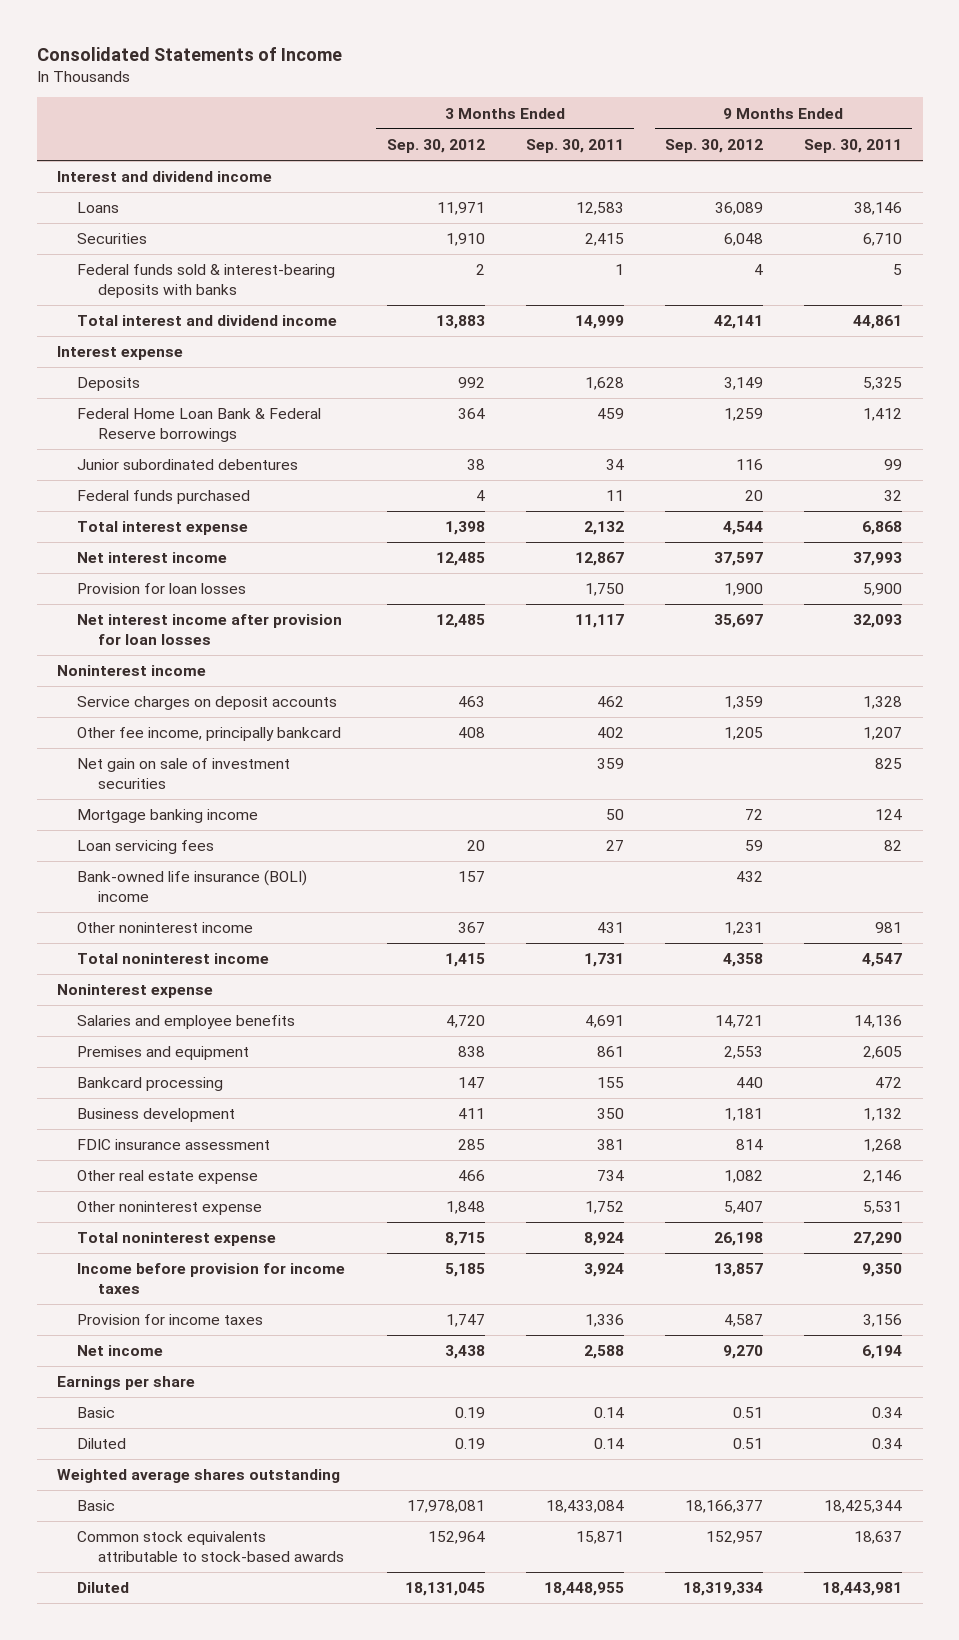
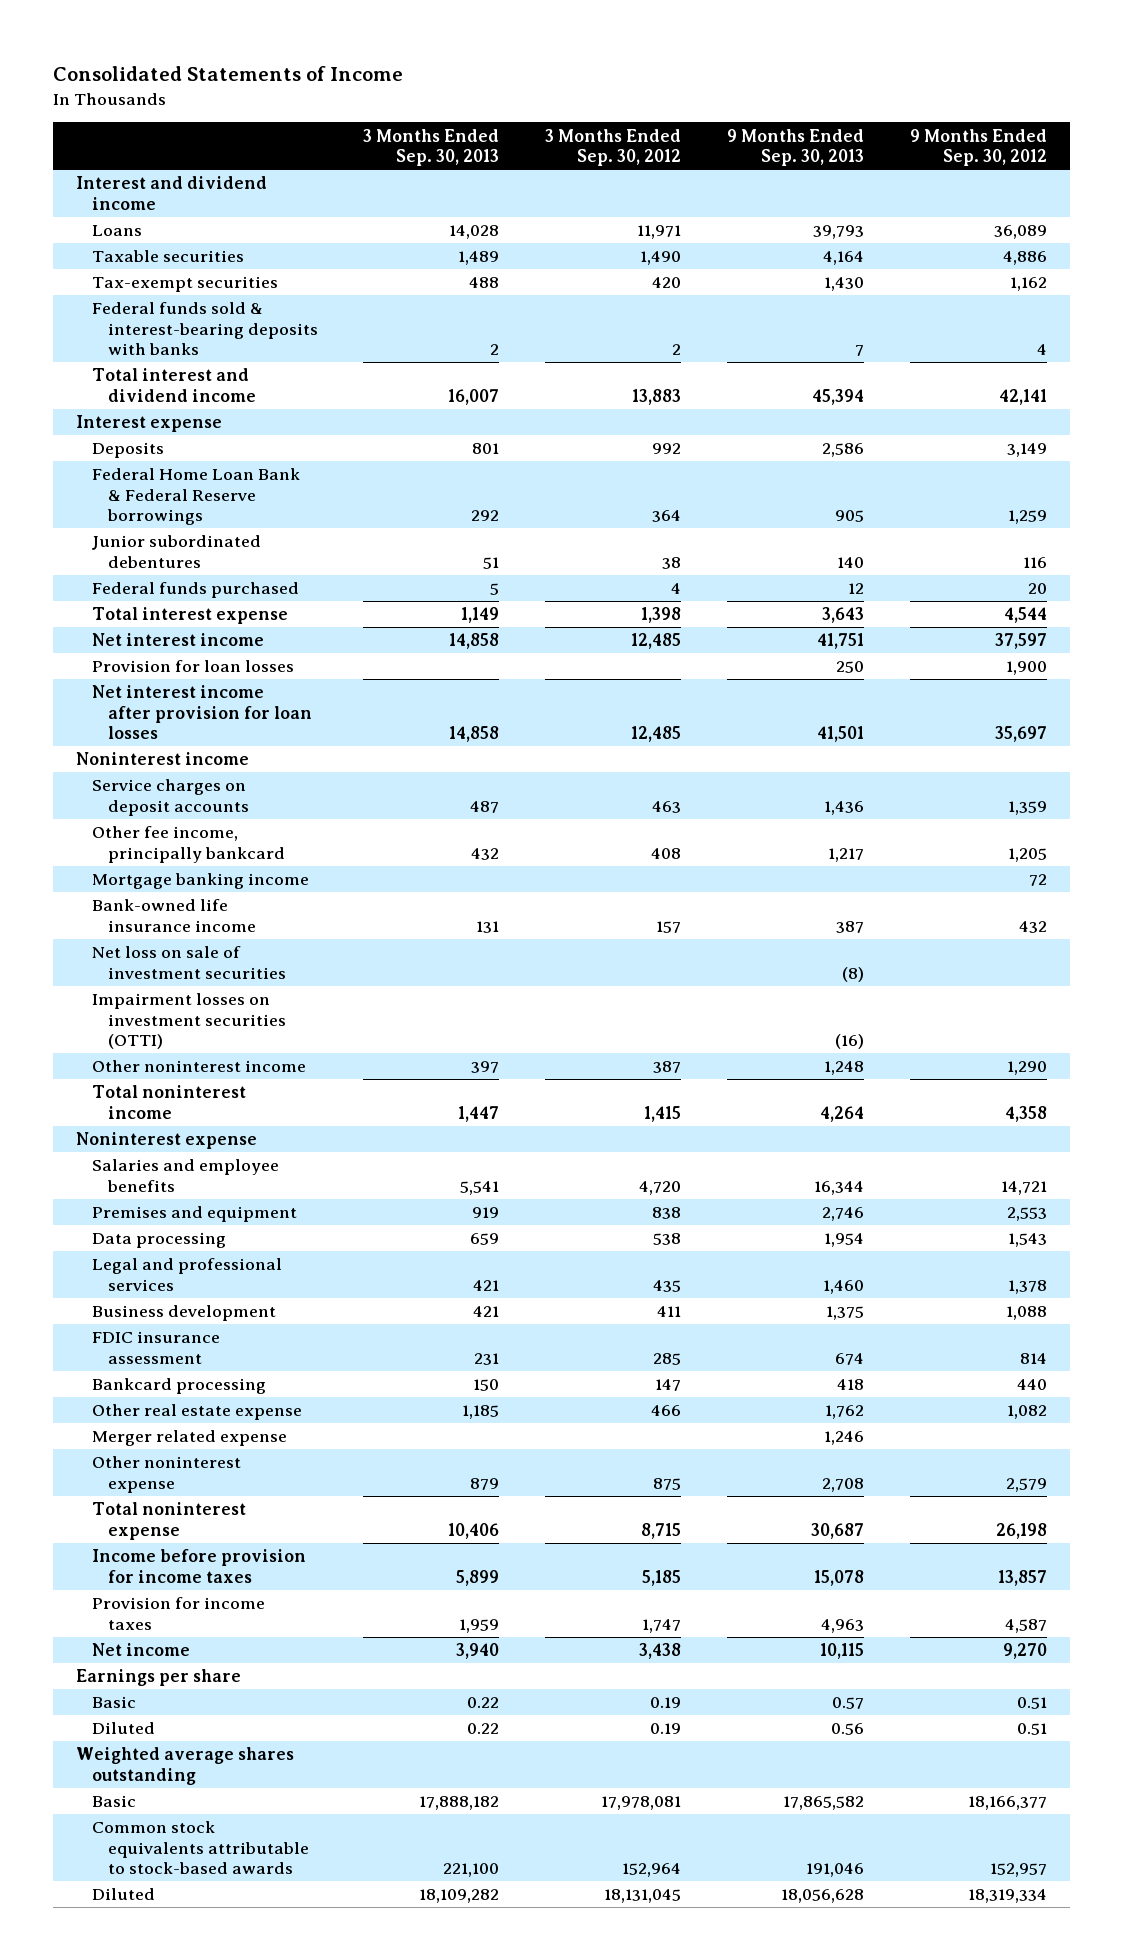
- | 3 Months Ended Sep. 30, 2012 | 3 Months Ended Sep. 30, 2011 | 9 Months Ended Sep. 30, 2012 | 9 Months Ended Sep. 30, 2011
+ | 3 Months Ended Sep. 30, 2013 | 3 Months Ended Sep. 30, 2012 | 9 Months Ended Sep. 30, 2013 | 9 Months Ended Sep. 30, 2012
- Securities | 1,910 | 2,415 | 6,048 | 6,710
+ Taxable securities | 1,489 | 1,490 | 4,164 | 4,886
+ Tax-exempt securities | 488 | 420 | 1,430 | 1,162
- Net gain on sale of investment securities | | 359 | | 825
- Loan servicing fees | 20 | 27 | 59 | 82
- Bank-owned life insurance (BOLI) income | 157 | | 432 |
- Other noninterest income | 367 | 431 | 1,231 | 981
+ Bank-owned life insurance income | 131 | 157 | 387 | 432
+ Net loss on sale of investment securities | | | (8) |
+ Impairment losses on investment securities (OTTI) | | | (16) |
+ Other noninterest income | 397 | 387 | 1,248 | 1,290
- Business development | 411 | 350 | 1,181 | 1,132
+ Data processing | 659 | 538 | 1,954 | 1,543
+ Legal and professional services | 421 | 435 | 1,460 | 1,378
+ Business development | 421 | 411 | 1,375 | 1,088
moved down: Bankcard processing | 150 | 147 | 418 | 440
- Other noninterest expense | 1,848 | 1,752 | 5,407 | 5,531
+ Merger related expense | | | 1,246 |
+ Other noninterest expense | 879 | 875 | 2,708 | 2,579

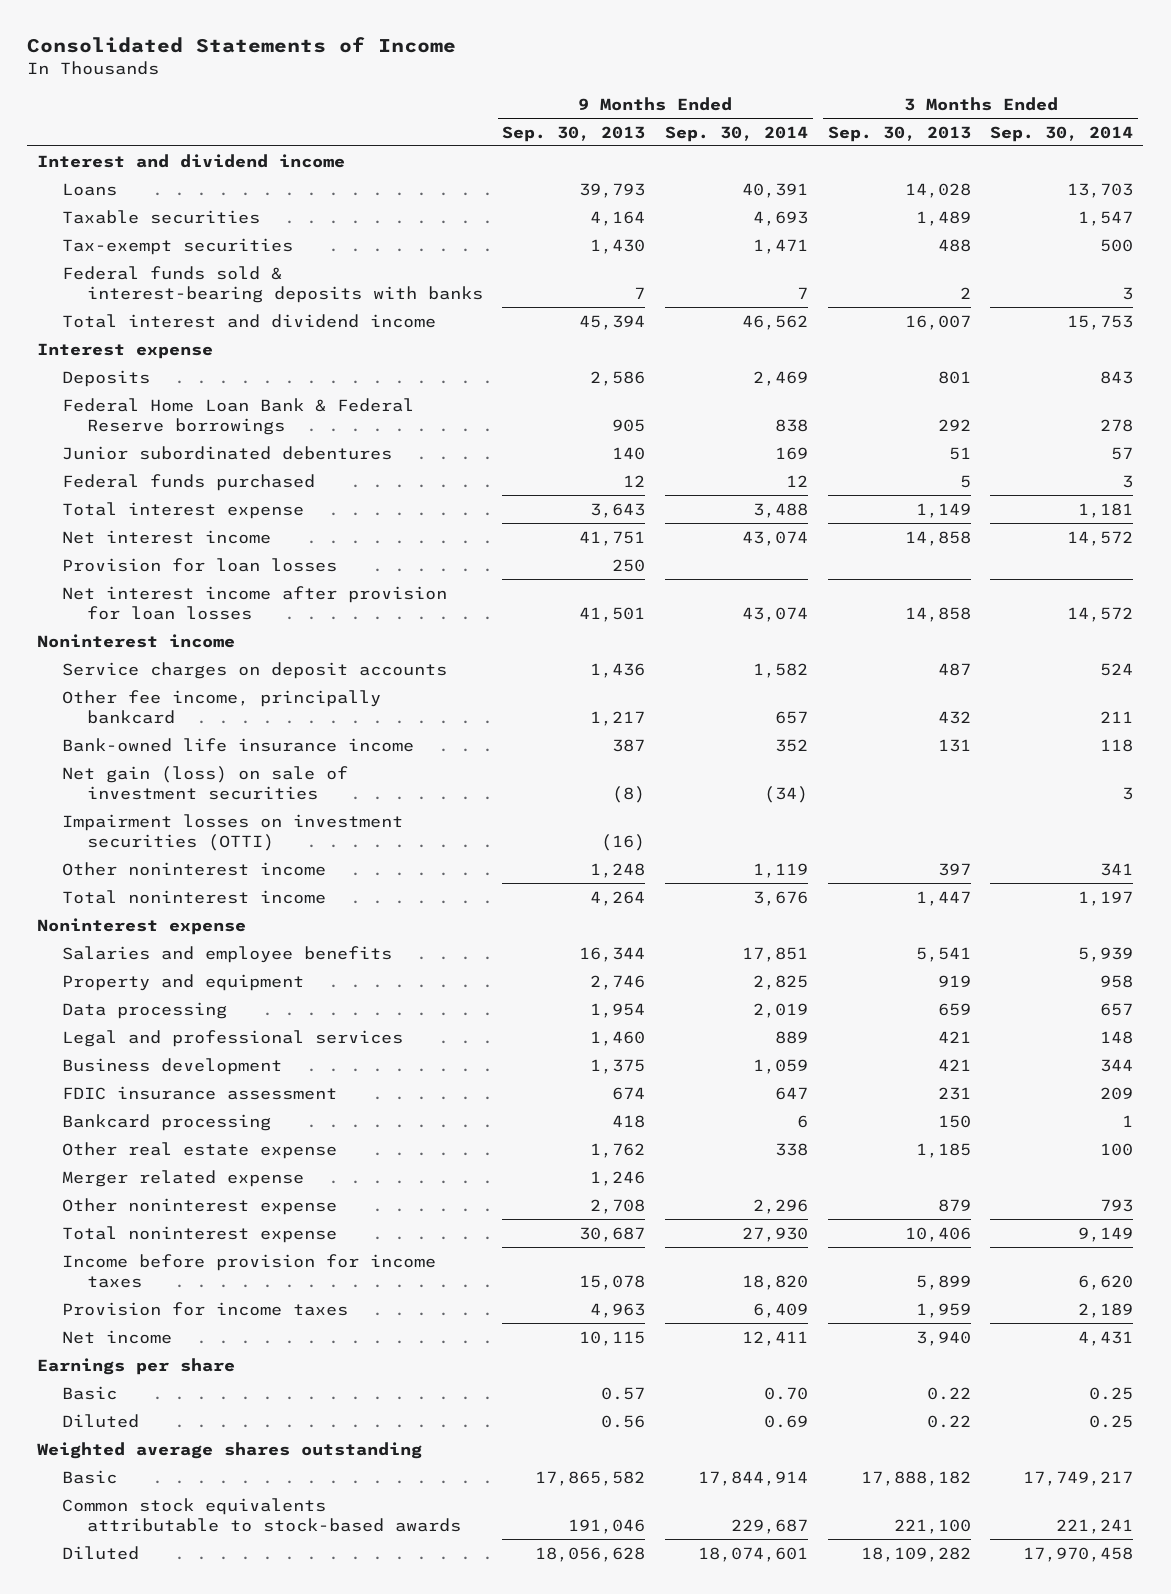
- | 3 Months Ended Sep. 30, 2013 | 3 Months Ended Sep. 30, 2012 | 9 Months Ended Sep. 30, 2013 | 9 Months Ended Sep. 30, 2012
+ | 9 Months Ended Sep. 30, 2013 | 9 Months Ended Sep. 30, 2014 | 3 Months Ended Sep. 30, 2013 | 3 Months Ended Sep. 30, 2014
- Mortgage banking income | | | | 72
- Net loss on sale of investment securities | | | (8) |
+ Net gain (loss) on sale of investment securities | (8) | (34) | | 3
- Premises and equipment | 919 | 838 | 2,746 | 2,553
+ Property and equipment | 2,746 | 2,825 | 919 | 958

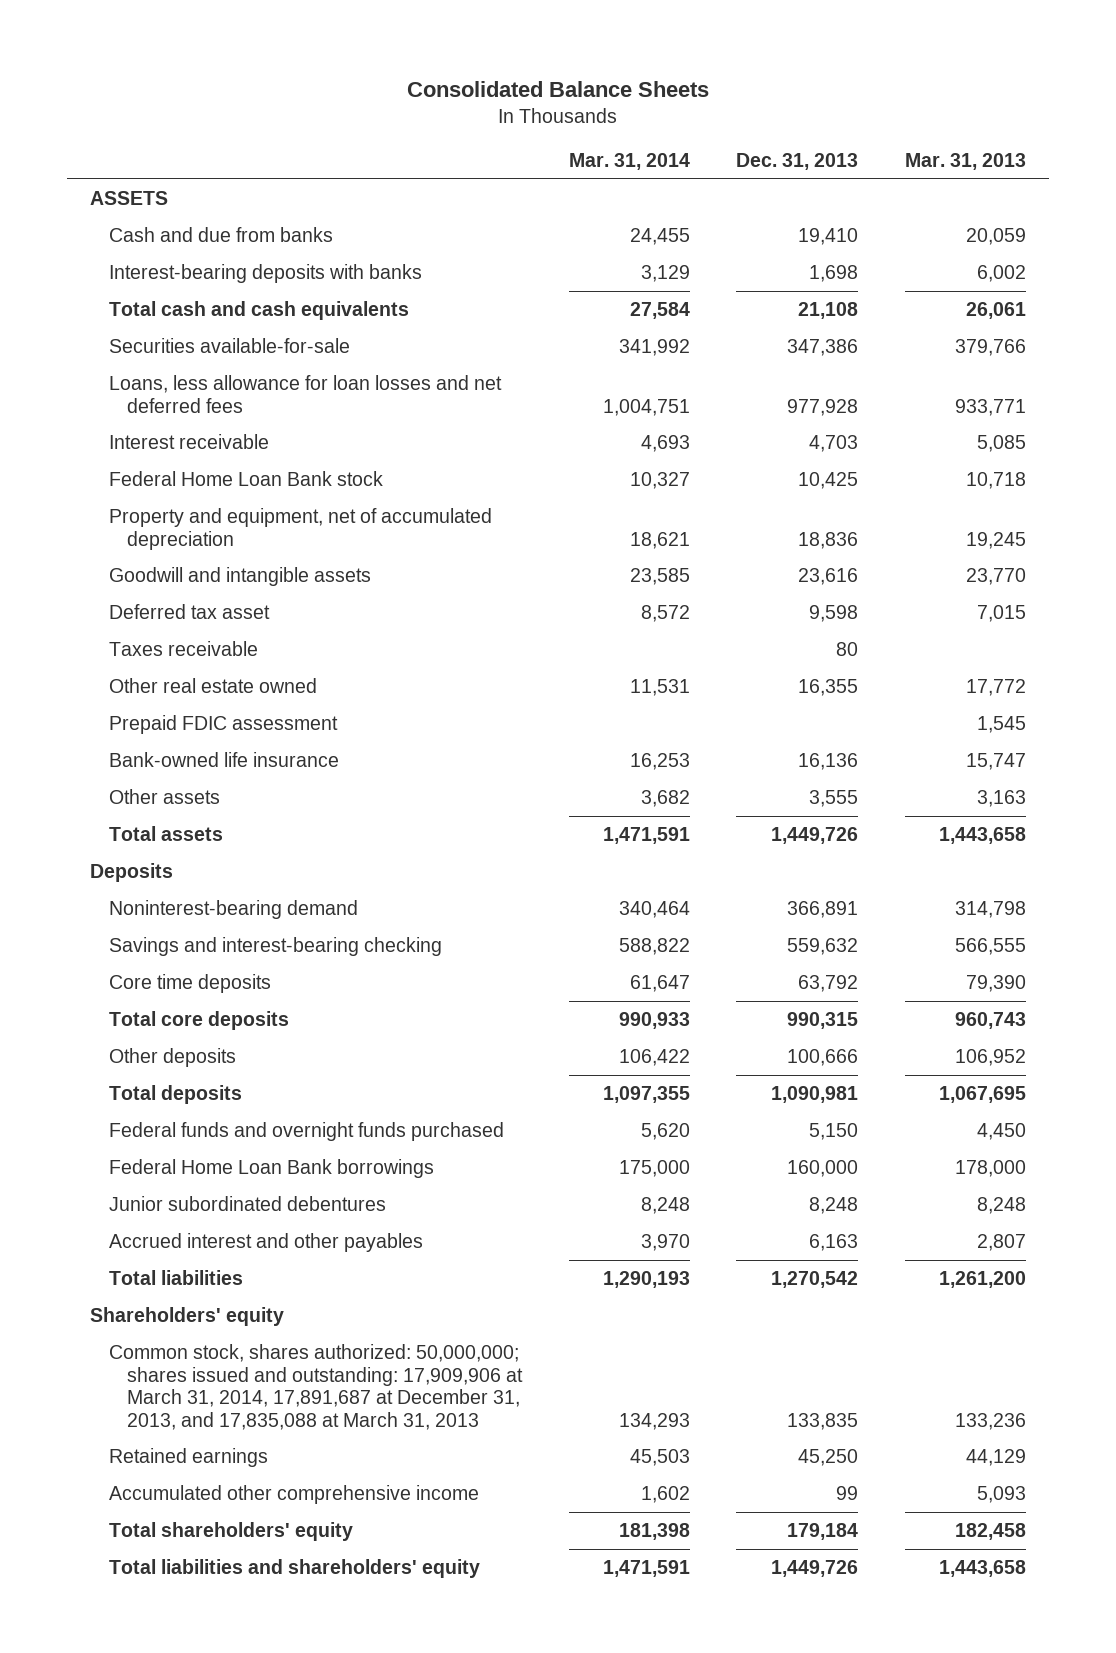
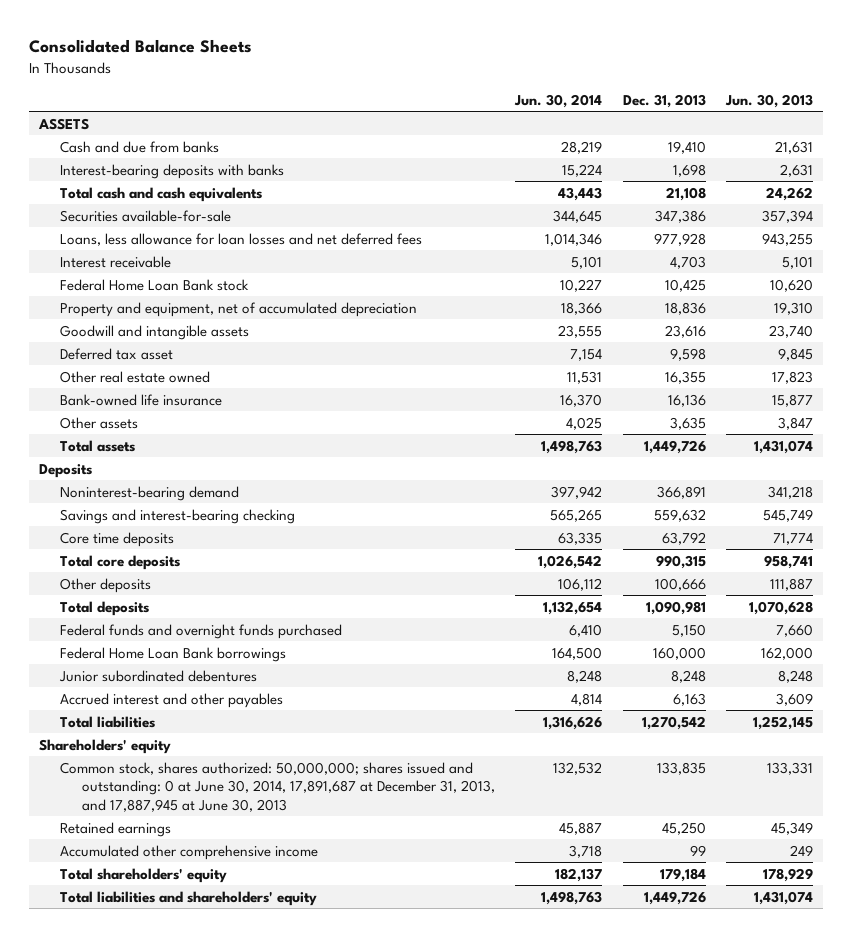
- | Mar. 31, 2014 | Dec. 31, 2013 | Mar. 31, 2013
+ | Jun. 30, 2014 | Dec. 31, 2013 | Jun. 30, 2013
- Taxes receivable | | 80 |
- Prepaid FDIC assessment | | | 1,545
- Other assets | 3,682 | 3,555 | 3,163
+ Other assets | 4,025 | 3,635 | 3,847
- Common stock, shares authorized: 50,000,000; shares issued and outstanding: 17,909,906 at March 31, 2014, 17,891,687 at December 31, 2013, and 17,835,088 at March 31, 2013 | 134,293 | 133,835 | 133,236
+ Common stock, shares authorized: 50,000,000; shares issued and outstanding: 0 at June 30, 2014, 17,891,687 at December 31, 2013, and 17,887,945 at June 30, 2013 | 132,532 | 133,835 | 133,331

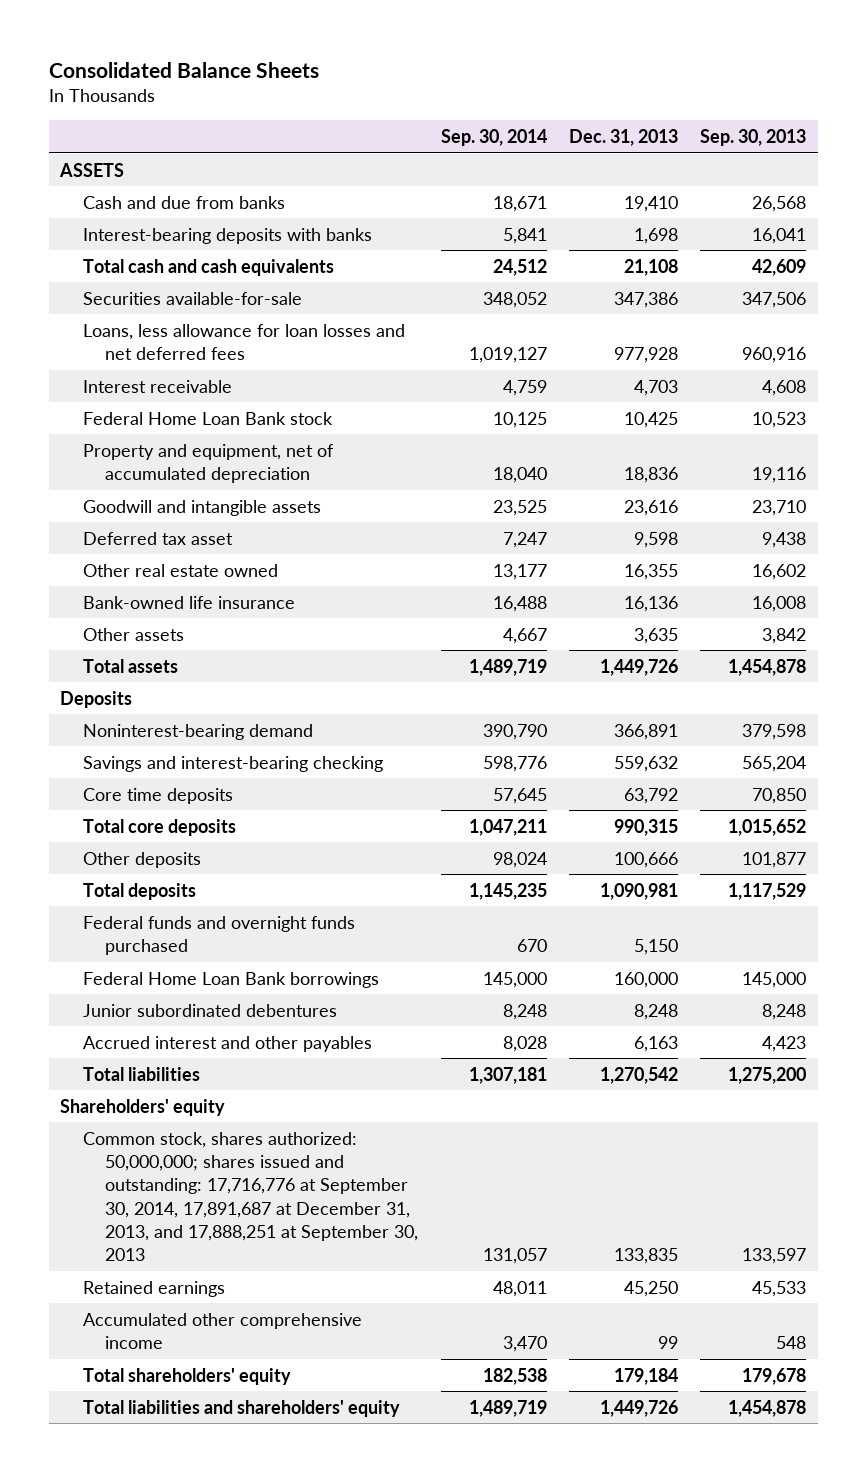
- | Jun. 30, 2014 | Dec. 31, 2013 | Jun. 30, 2013
+ | Sep. 30, 2014 | Dec. 31, 2013 | Sep. 30, 2013
- Common stock, shares authorized: 50,000,000; shares issued and outstanding: 0 at June 30, 2014, 17,891,687 at December 31, 2013, and 17,887,945 at June 30, 2013 | 132,532 | 133,835 | 133,331
+ Common stock, shares authorized: 50,000,000; shares issued and outstanding: 17,716,776 at September 30, 2014, 17,891,687 at December 31, 2013, and 17,888,251 at September 30, 2013 | 131,057 | 133,835 | 133,597

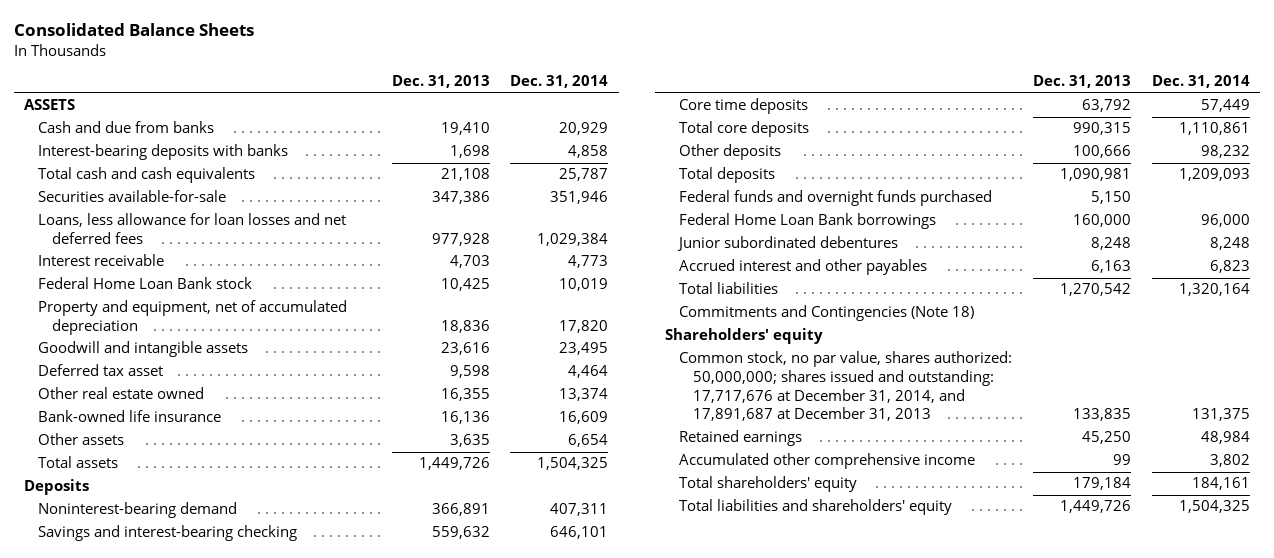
- | Sep. 30, 2014 | Dec. 31, 2013 | Sep. 30, 2013
+ | Dec. 31, 2013 | Dec. 31, 2014
+ Commitments and Contingencies (Note 18)
- Common stock, shares authorized: 50,000,000; shares issued and outstanding: 17,716,776 at September 30, 2014, 17,891,687 at December 31, 2013, and 17,888,251 at September 30, 2013 | 131,057 | 133,835 | 133,597
+ Common stock, no par value, shares authorized: 50,000,000; shares issued and outstanding: 17,717,676 at December 31, 2014, and 17,891,687 at December 31, 2013 | 133,835 | 131,375

